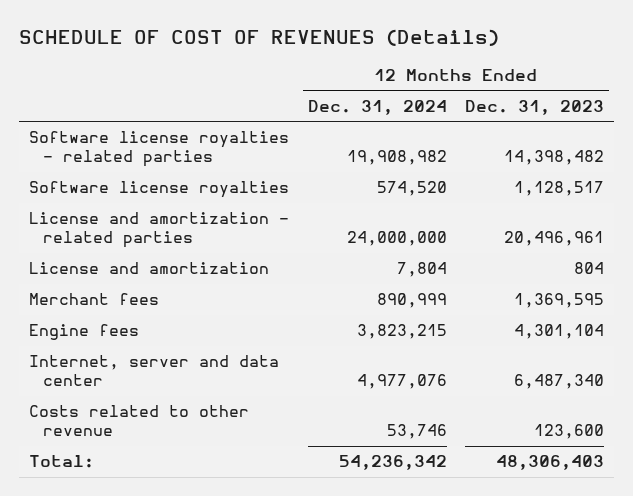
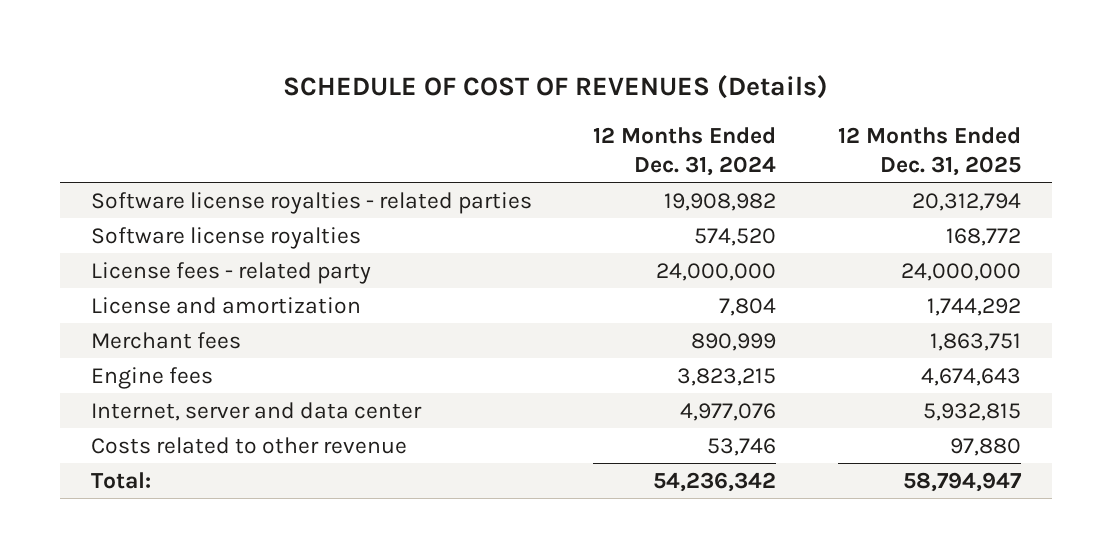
- | 12 Months Ended Dec. 31, 2024 | 12 Months Ended Dec. 31, 2023
+ | 12 Months Ended Dec. 31, 2024 | 12 Months Ended Dec. 31, 2025
- License and amortization - related parties | 24,000,000 | 20,496,961
+ License fees - related party | 24,000,000 | 24,000,000

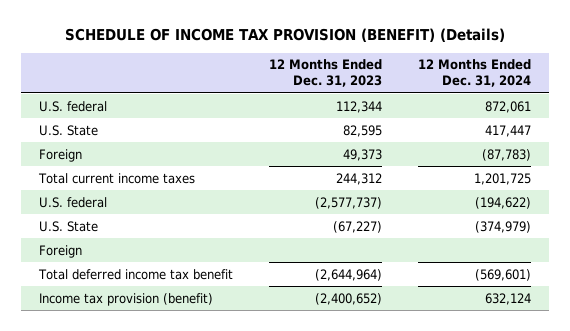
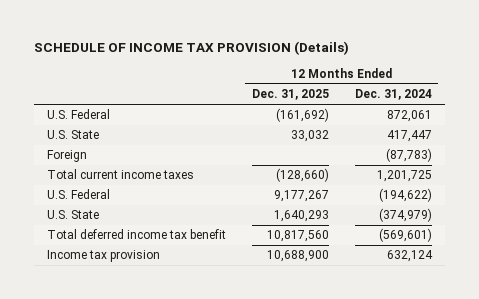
- SCHEDULE OF INCOME TAX PROVISION (BENEFIT) (Details)
+ SCHEDULE OF INCOME TAX PROVISION (Details)
- | 12 Months Ended Dec. 31, 2023 | 12 Months Ended Dec. 31, 2024
+ | 12 Months Ended Dec. 31, 2025 | 12 Months Ended Dec. 31, 2024
- U.S. federal | 112,344 | 872,061
+ U.S. Federal | (161,692) | 872,061
- U.S. federal | (2,577,737) | (194,622)
+ U.S. Federal | 9,177,267 | (194,622)
- Foreign
- Income tax provision (benefit) | (2,400,652) | 632,124
+ Income tax provision | 10,688,900 | 632,124

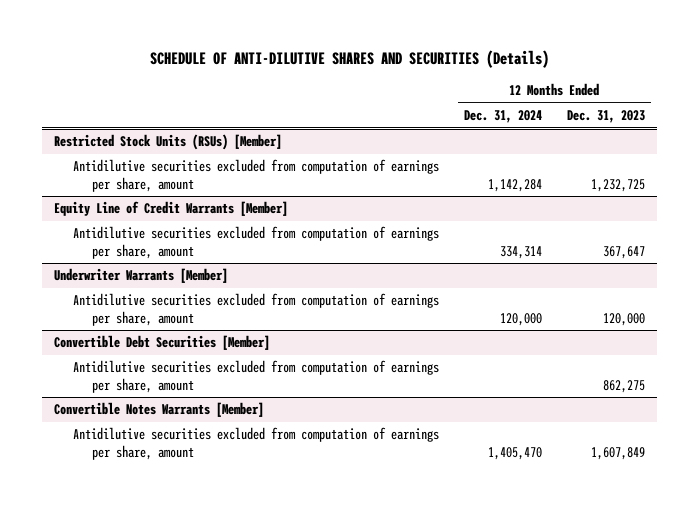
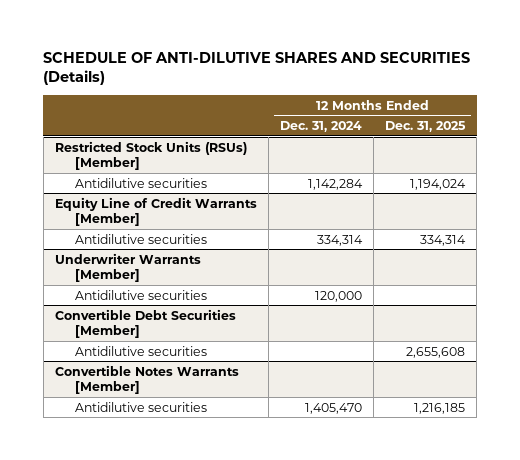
- | 12 Months Ended Dec. 31, 2024 | 12 Months Ended Dec. 31, 2023
+ | 12 Months Ended Dec. 31, 2024 | 12 Months Ended Dec. 31, 2025
@ Restricted Stock Units (RSUs) [Member]
- Antidilutive securities excluded from computation of earnings per share, amount | 1,142,284 | 1,232,725
+ Antidilutive securities | 1,142,284 | 1,194,024
@ Equity Line of Credit Warrants [Member]
- Antidilutive securities excluded from computation of earnings per share, amount | 334,314 | 367,647
+ Antidilutive securities | 334,314 | 334,314
@ Underwriter Warrants [Member]
- Antidilutive securities excluded from computation of earnings per share, amount | 120,000 | 120,000
+ Antidilutive securities | 120,000 |
@ Convertible Debt Securities [Member]
- Antidilutive securities excluded from computation of earnings per share, amount | | 862,275
+ Antidilutive securities | | 2,655,608
@ Convertible Notes Warrants [Member]
- Antidilutive securities excluded from computation of earnings per share, amount | 1,405,470 | 1,607,849
+ Antidilutive securities | 1,405,470 | 1,216,185

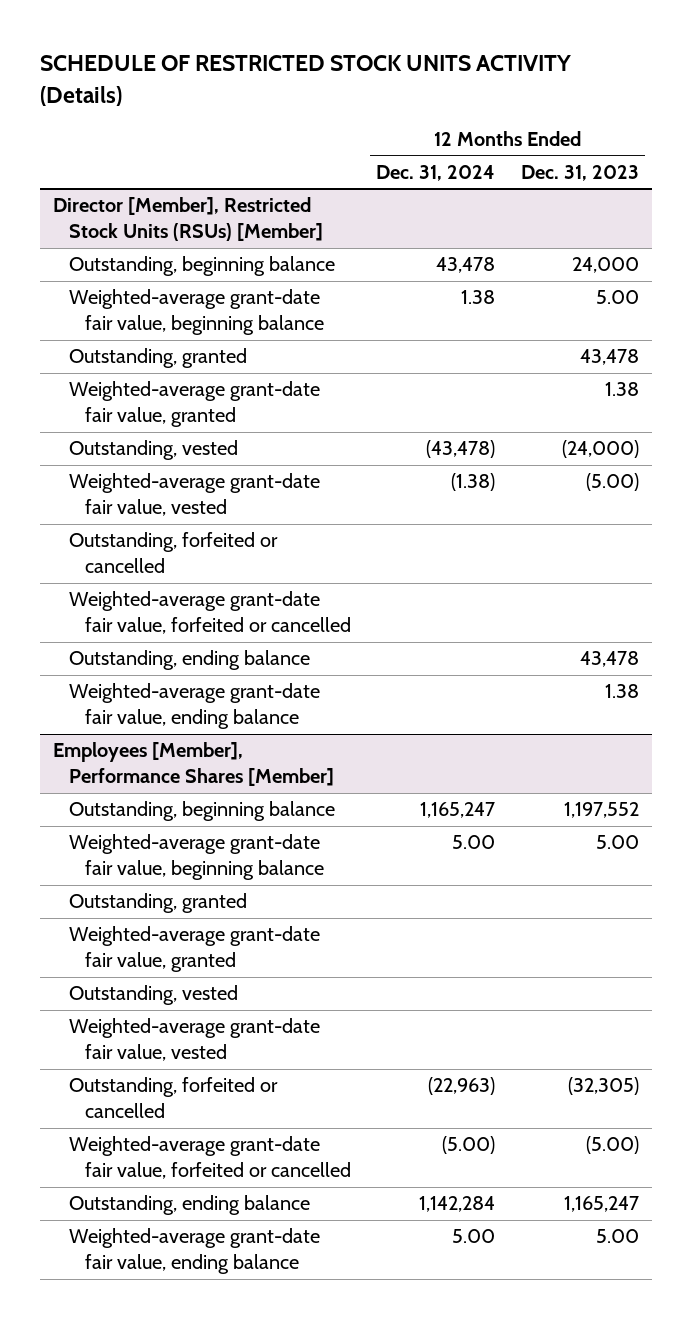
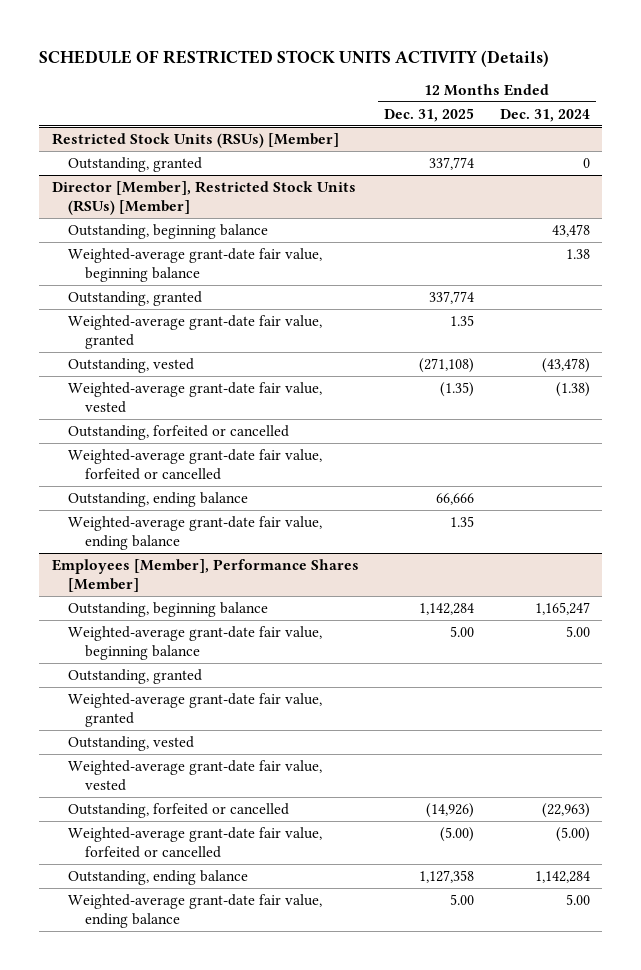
- | 12 Months Ended Dec. 31, 2024 | 12 Months Ended Dec. 31, 2023
+ | 12 Months Ended Dec. 31, 2025 | 12 Months Ended Dec. 31, 2024
+ Restricted Stock Units (RSUs) [Member]
+ Outstanding, granted | 337,774 | 0

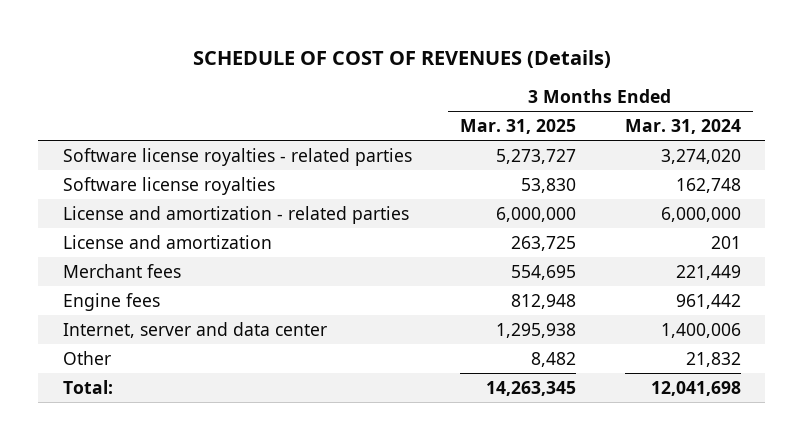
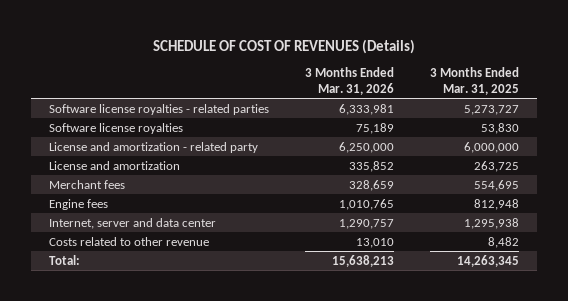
- | 3 Months Ended Mar. 31, 2025 | 3 Months Ended Mar. 31, 2024
+ | 3 Months Ended Mar. 31, 2026 | 3 Months Ended Mar. 31, 2025
- License and amortization - related parties | 6,000,000 | 6,000,000
+ License and amortization - related party | 6,250,000 | 6,000,000
- Other | 8,482 | 21,832
+ Costs related to other revenue | 13,010 | 8,482

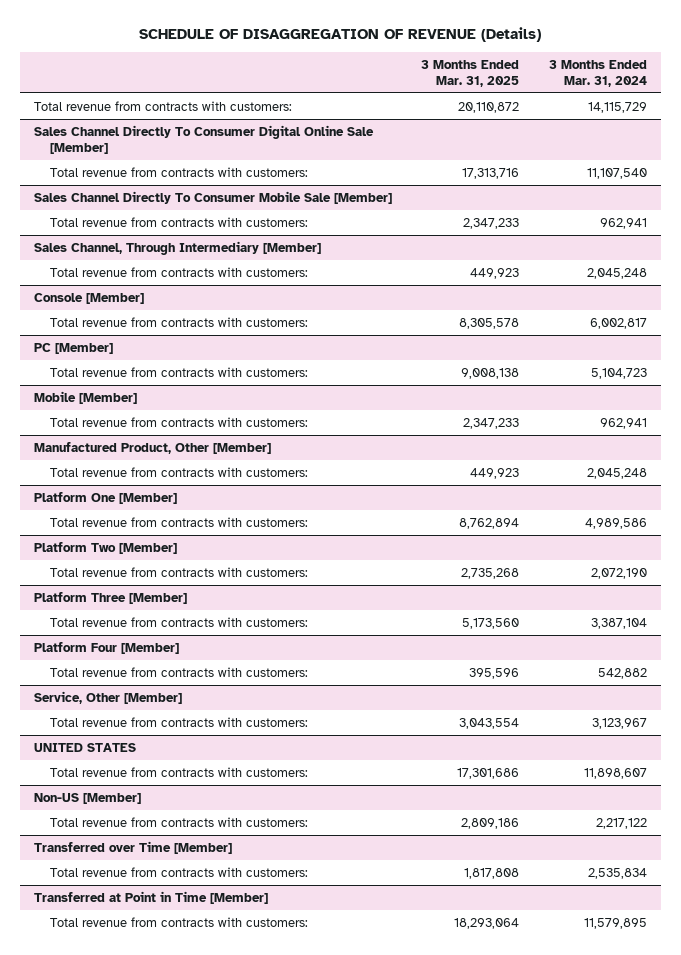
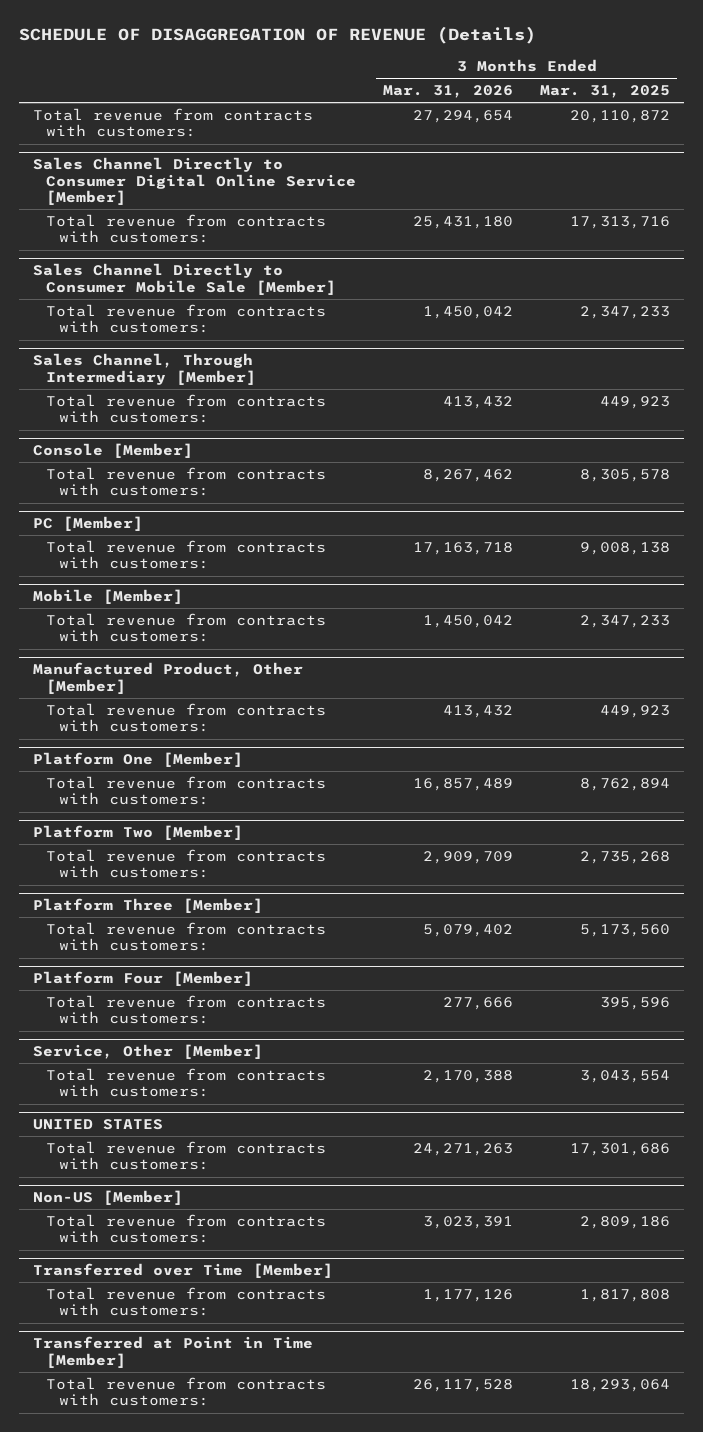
- | 3 Months Ended Mar. 31, 2025 | 3 Months Ended Mar. 31, 2024
+ | 3 Months Ended Mar. 31, 2026 | 3 Months Ended Mar. 31, 2025
- Sales Channel Directly To Consumer Digital Online Sale [Member]
+ Sales Channel Directly to Consumer Digital Online Service [Member]
- Sales Channel Directly To Consumer Mobile Sale [Member]
+ Sales Channel Directly to Consumer Mobile Sale [Member]

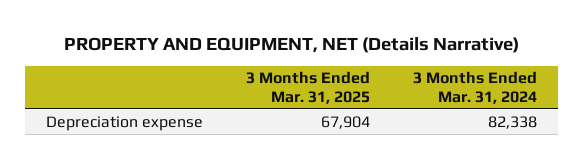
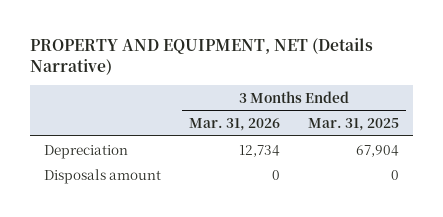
- | 3 Months Ended Mar. 31, 2025 | 3 Months Ended Mar. 31, 2024
+ | 3 Months Ended Mar. 31, 2026 | 3 Months Ended Mar. 31, 2025
- Depreciation expense | 67,904 | 82,338
+ Depreciation | 12,734 | 67,904
+ Disposals amount | 0 | 0

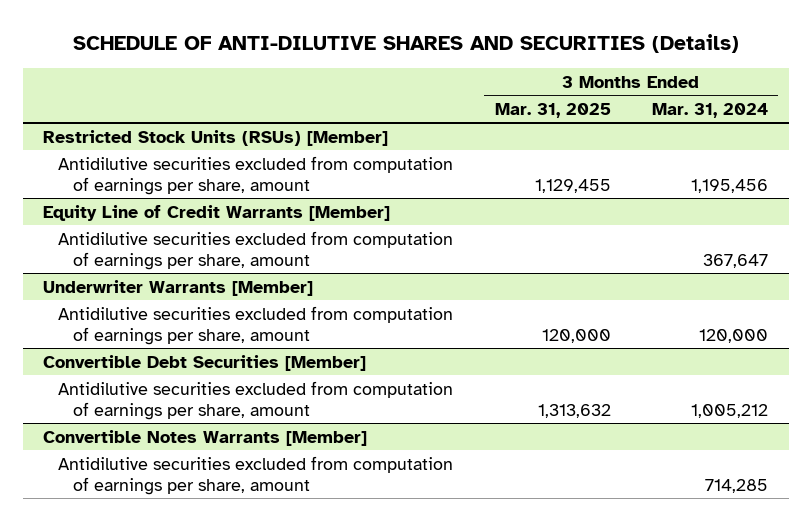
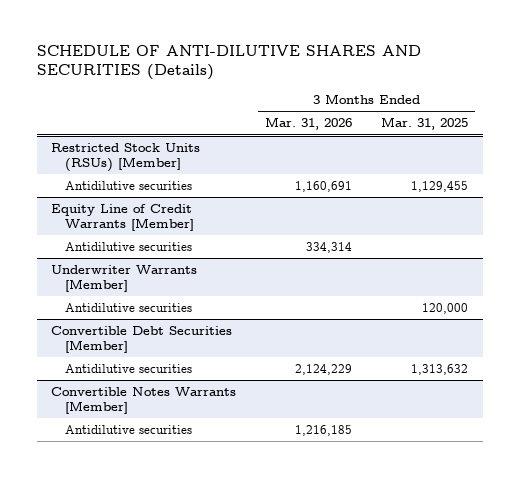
- | 3 Months Ended Mar. 31, 2025 | 3 Months Ended Mar. 31, 2024
+ | 3 Months Ended Mar. 31, 2026 | 3 Months Ended Mar. 31, 2025
@ Restricted Stock Units (RSUs) [Member]
- Antidilutive securities excluded from computation of earnings per share, amount | 1,129,455 | 1,195,456
+ Antidilutive securities | 1,160,691 | 1,129,455
@ Equity Line of Credit Warrants [Member]
- Antidilutive securities excluded from computation of earnings per share, amount | | 367,647
+ Antidilutive securities | 334,314 |
@ Underwriter Warrants [Member]
- Antidilutive securities excluded from computation of earnings per share, amount | 120,000 | 120,000
+ Antidilutive securities | | 120,000
@ Convertible Debt Securities [Member]
- Antidilutive securities excluded from computation of earnings per share, amount | 1,313,632 | 1,005,212
+ Antidilutive securities | 2,124,229 | 1,313,632
@ Convertible Notes Warrants [Member]
- Antidilutive securities excluded from computation of earnings per share, amount | | 714,285
+ Antidilutive securities | 1,216,185 |

